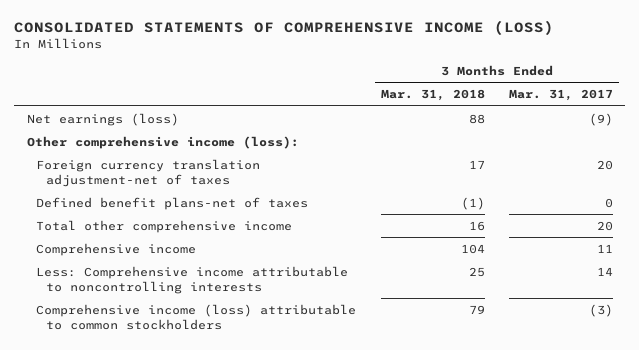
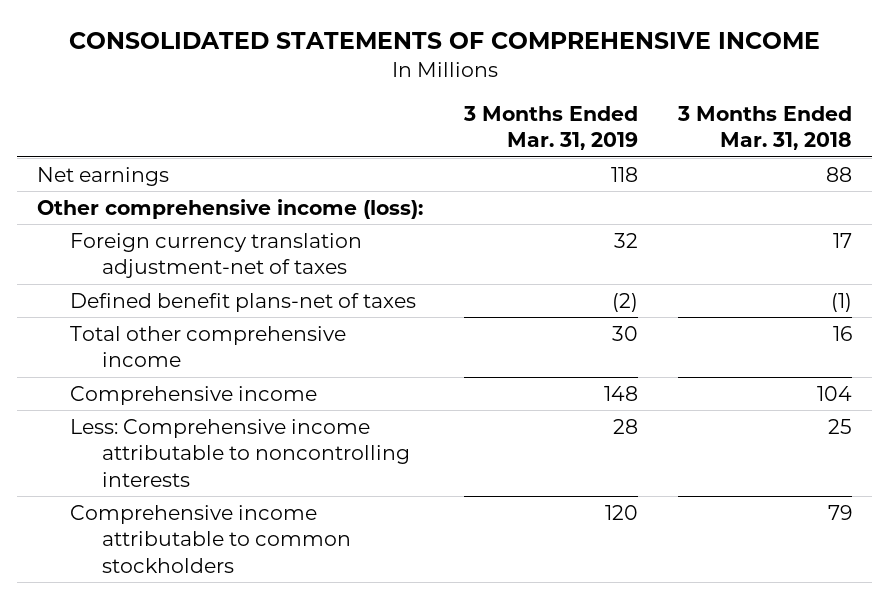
- CONSOLIDATED STATEMENTS OF COMPREHENSIVE INCOME (LOSS)
+ CONSOLIDATED STATEMENTS OF COMPREHENSIVE INCOME
- | 3 Months Ended Mar. 31, 2018 | 3 Months Ended Mar. 31, 2017
+ | 3 Months Ended Mar. 31, 2019 | 3 Months Ended Mar. 31, 2018
- Net earnings (loss) | 88 | (9)
+ Net earnings | 118 | 88
- Comprehensive income (loss) attributable to common stockholders | 79 | (3)
+ Comprehensive income attributable to common stockholders | 120 | 79

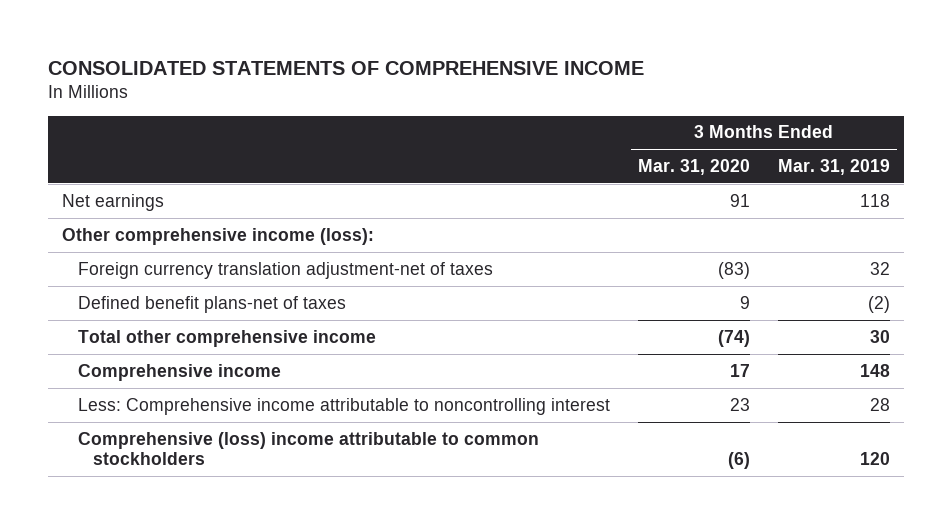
- | 3 Months Ended Mar. 31, 2019 | 3 Months Ended Mar. 31, 2018
+ | 3 Months Ended Mar. 31, 2020 | 3 Months Ended Mar. 31, 2019
- Less: Comprehensive income attributable to noncontrolling interests | 28 | 25
- Comprehensive income attributable to common stockholders | 120 | 79
+ Less: Comprehensive income attributable to noncontrolling interest | 23 | 28
+ Comprehensive (loss) income attributable to common stockholders | (6) | 120

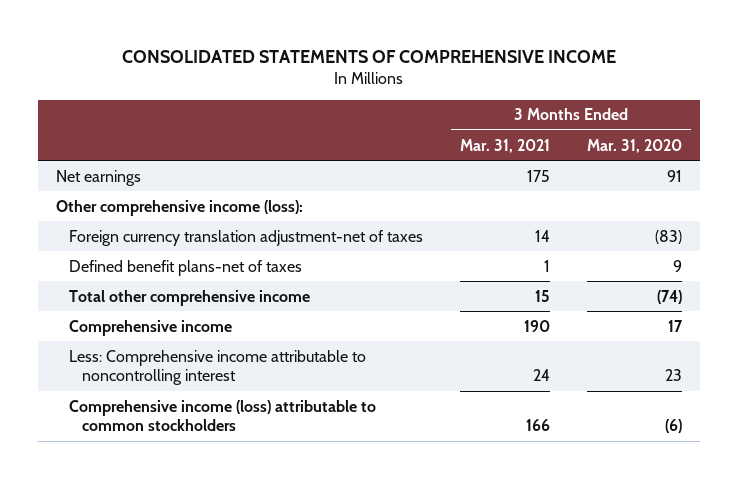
- | 3 Months Ended Mar. 31, 2020 | 3 Months Ended Mar. 31, 2019
+ | 3 Months Ended Mar. 31, 2021 | 3 Months Ended Mar. 31, 2020
- Comprehensive (loss) income attributable to common stockholders | (6) | 120
+ Comprehensive income (loss) attributable to common stockholders | 166 | (6)

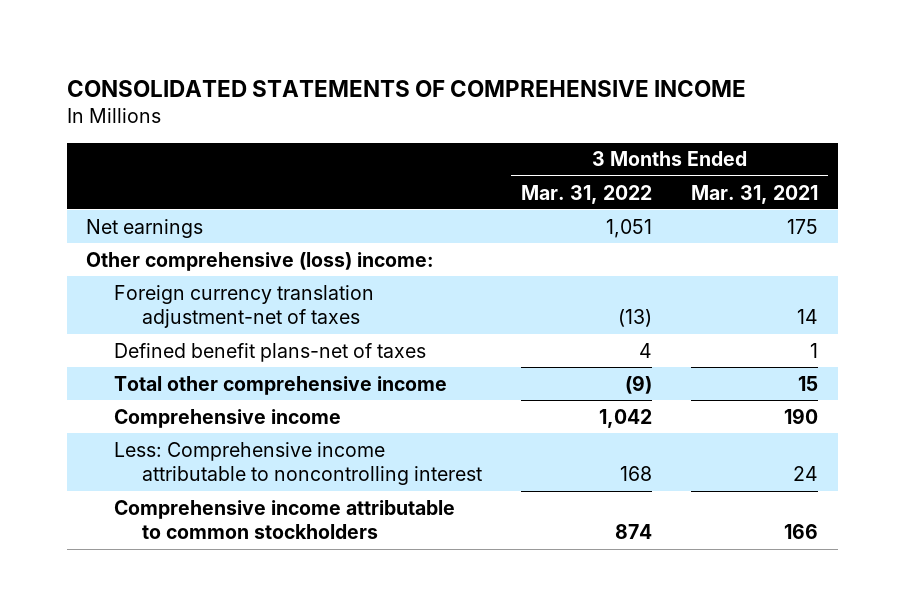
- | 3 Months Ended Mar. 31, 2021 | 3 Months Ended Mar. 31, 2020
+ | 3 Months Ended Mar. 31, 2022 | 3 Months Ended Mar. 31, 2021
- Other comprehensive income (loss):
+ Other comprehensive (loss) income:
- Comprehensive income (loss) attributable to common stockholders | 166 | (6)
+ Comprehensive income attributable to common stockholders | 874 | 166

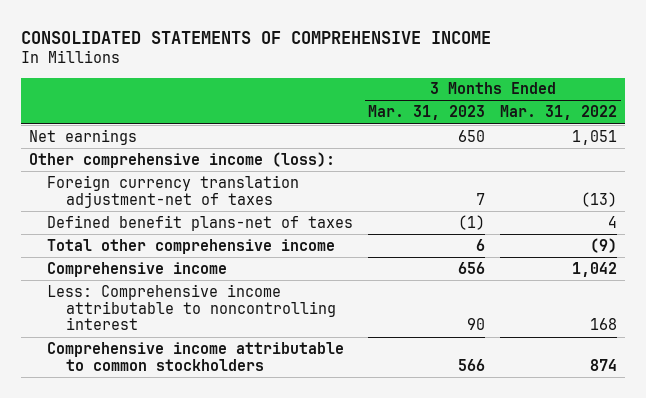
- | 3 Months Ended Mar. 31, 2022 | 3 Months Ended Mar. 31, 2021
+ | 3 Months Ended Mar. 31, 2023 | 3 Months Ended Mar. 31, 2022
- Other comprehensive (loss) income:
+ Other comprehensive income (loss):

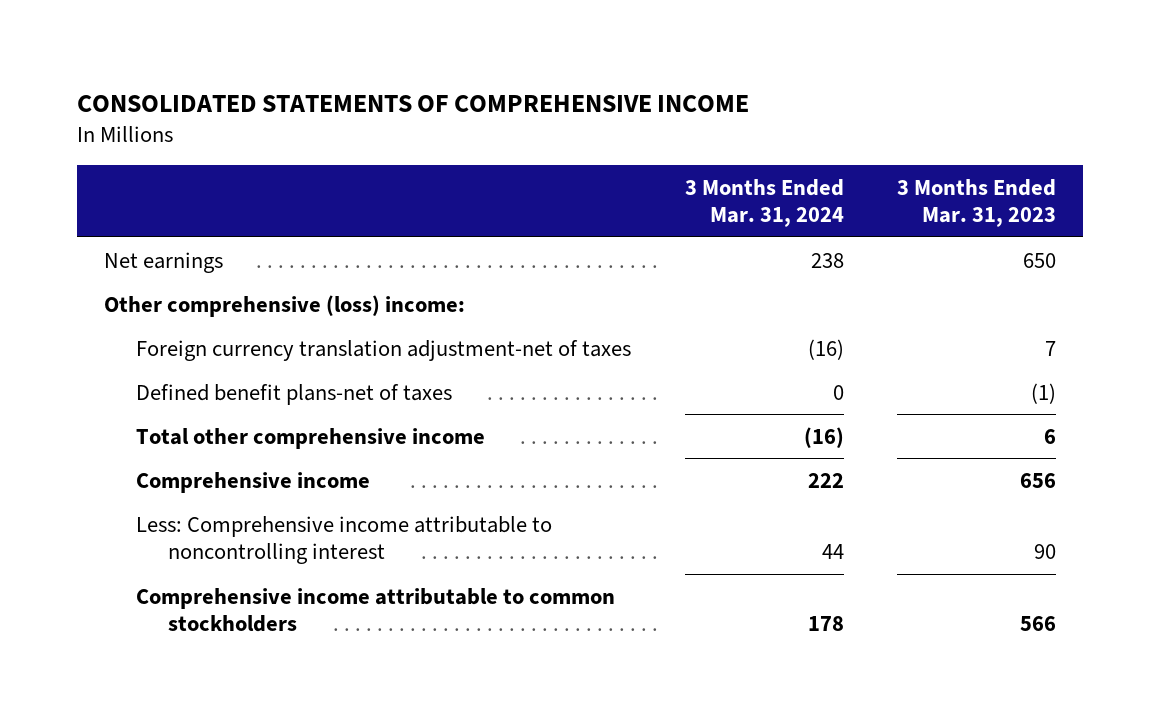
- | 3 Months Ended Mar. 31, 2023 | 3 Months Ended Mar. 31, 2022
+ | 3 Months Ended Mar. 31, 2024 | 3 Months Ended Mar. 31, 2023
- Other comprehensive income (loss):
+ Other comprehensive (loss) income:

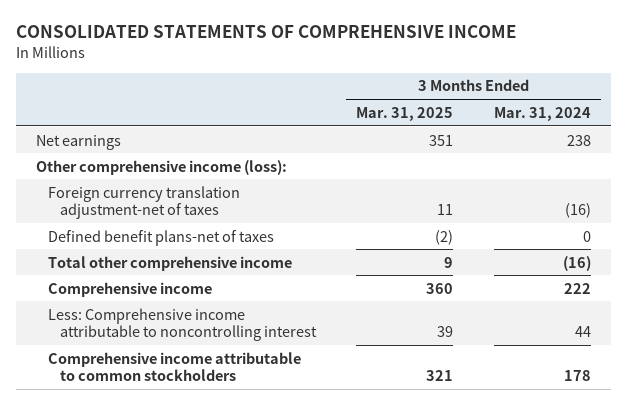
- | 3 Months Ended Mar. 31, 2024 | 3 Months Ended Mar. 31, 2023
+ | 3 Months Ended Mar. 31, 2025 | 3 Months Ended Mar. 31, 2024
- Other comprehensive (loss) income:
+ Other comprehensive income (loss):

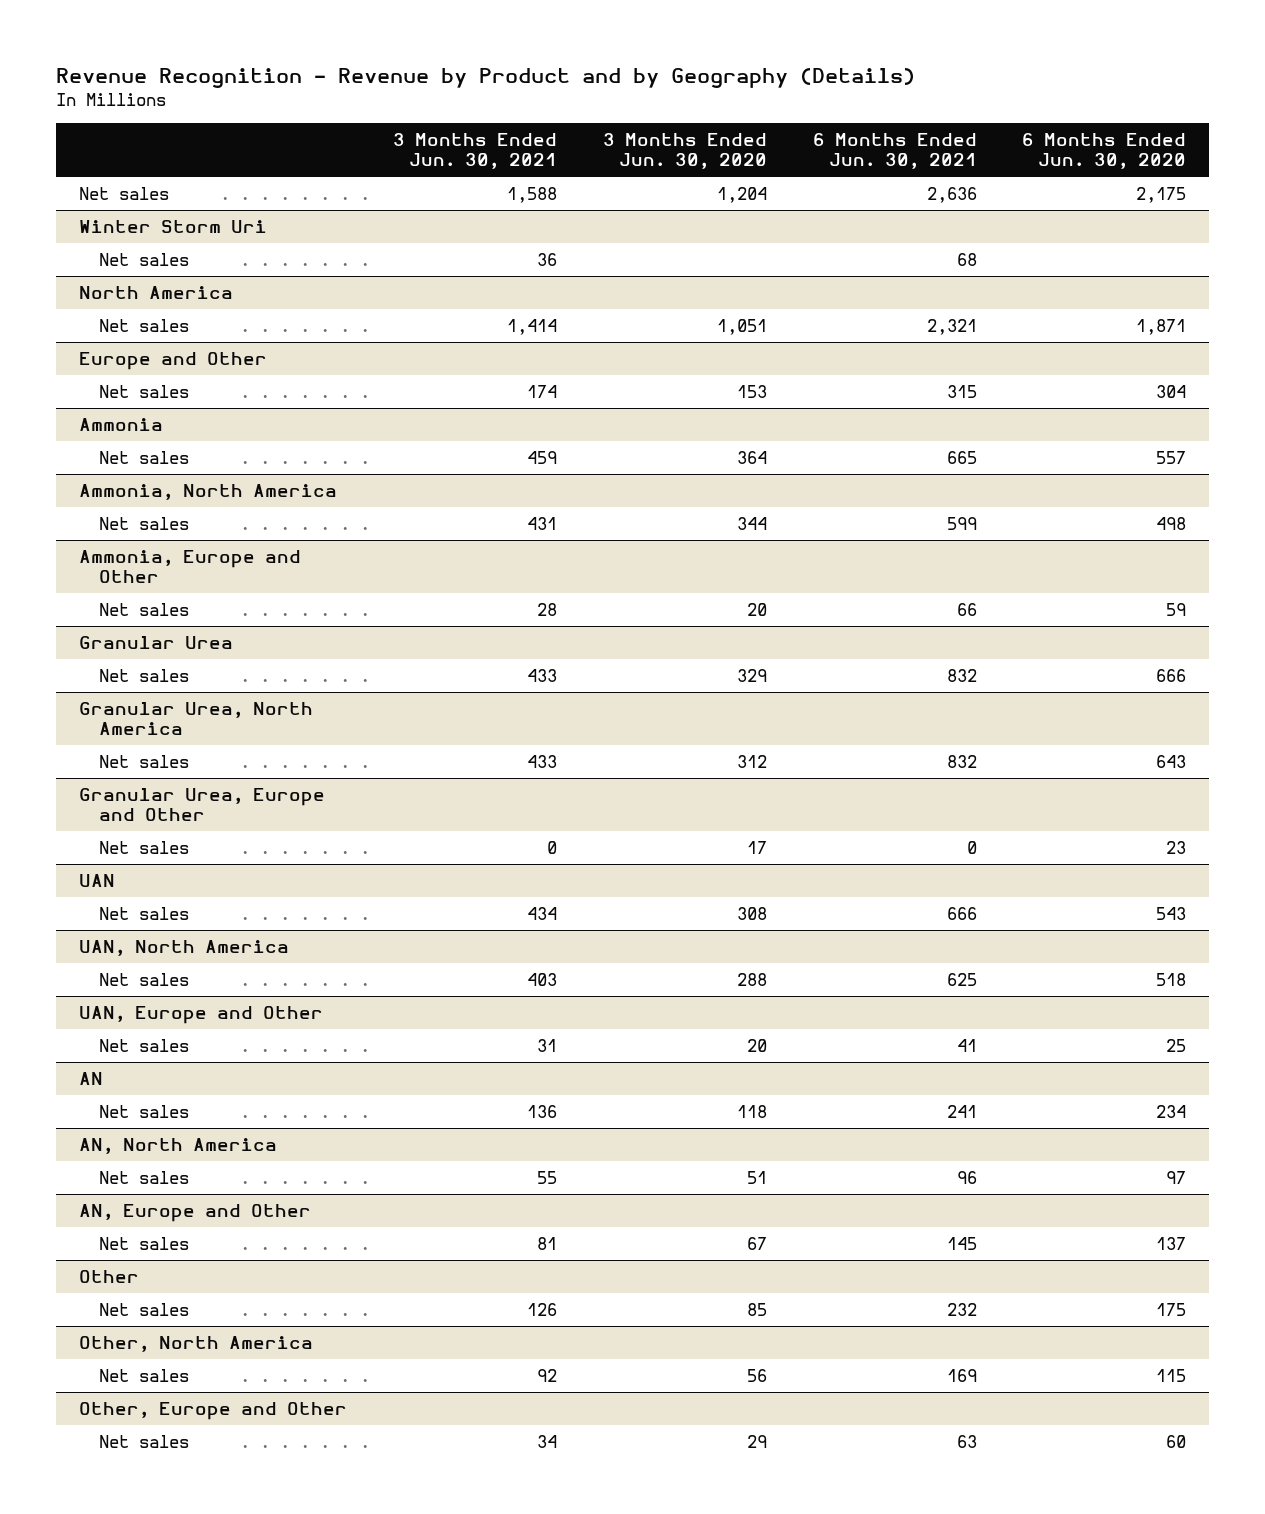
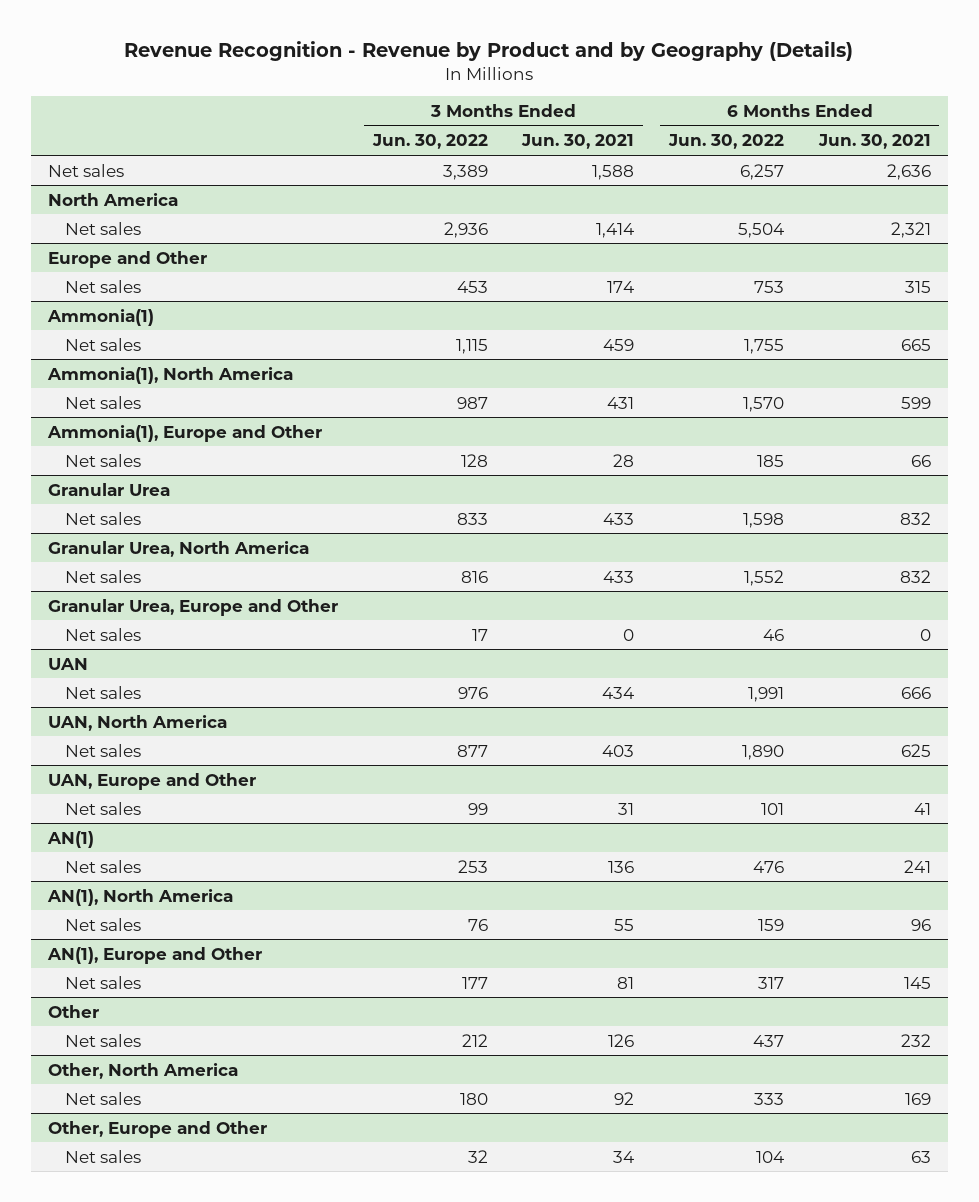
- | 3 Months Ended Jun. 30, 2021 | 3 Months Ended Jun. 30, 2020 | 6 Months Ended Jun. 30, 2021 | 6 Months Ended Jun. 30, 2020
+ | 3 Months Ended Jun. 30, 2022 | 3 Months Ended Jun. 30, 2021 | 6 Months Ended Jun. 30, 2022 | 6 Months Ended Jun. 30, 2021
- Winter Storm Uri
- Net sales | 36 | | 68 |
- Ammonia
+ Ammonia(1)
- Ammonia, North America
+ Ammonia(1), North America
- Ammonia, Europe and Other
+ Ammonia(1), Europe and Other
- AN
+ AN(1)
- AN, North America
+ AN(1), North America
- AN, Europe and Other
+ AN(1), Europe and Other

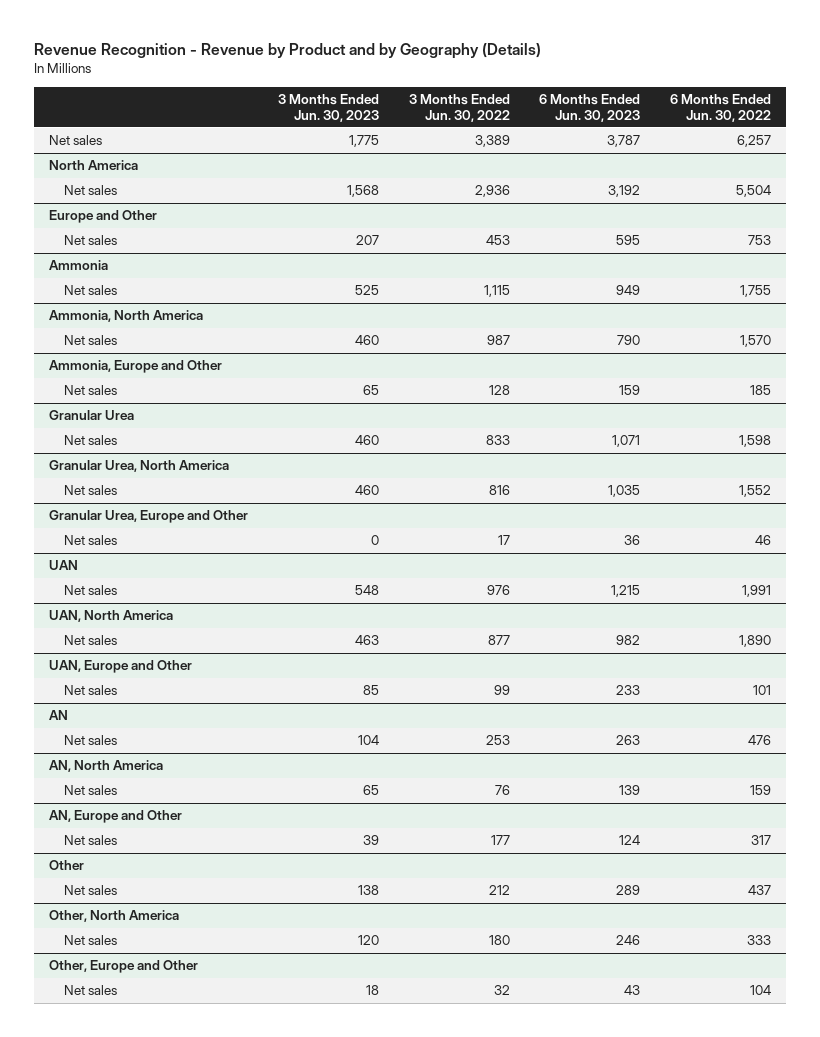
- | 3 Months Ended Jun. 30, 2022 | 3 Months Ended Jun. 30, 2021 | 6 Months Ended Jun. 30, 2022 | 6 Months Ended Jun. 30, 2021
+ | 3 Months Ended Jun. 30, 2023 | 3 Months Ended Jun. 30, 2022 | 6 Months Ended Jun. 30, 2023 | 6 Months Ended Jun. 30, 2022
- Ammonia(1)
+ Ammonia
- Ammonia(1), North America
+ Ammonia, North America
- Ammonia(1), Europe and Other
+ Ammonia, Europe and Other
- AN(1)
+ AN
- AN(1), North America
+ AN, North America
- AN(1), Europe and Other
+ AN, Europe and Other

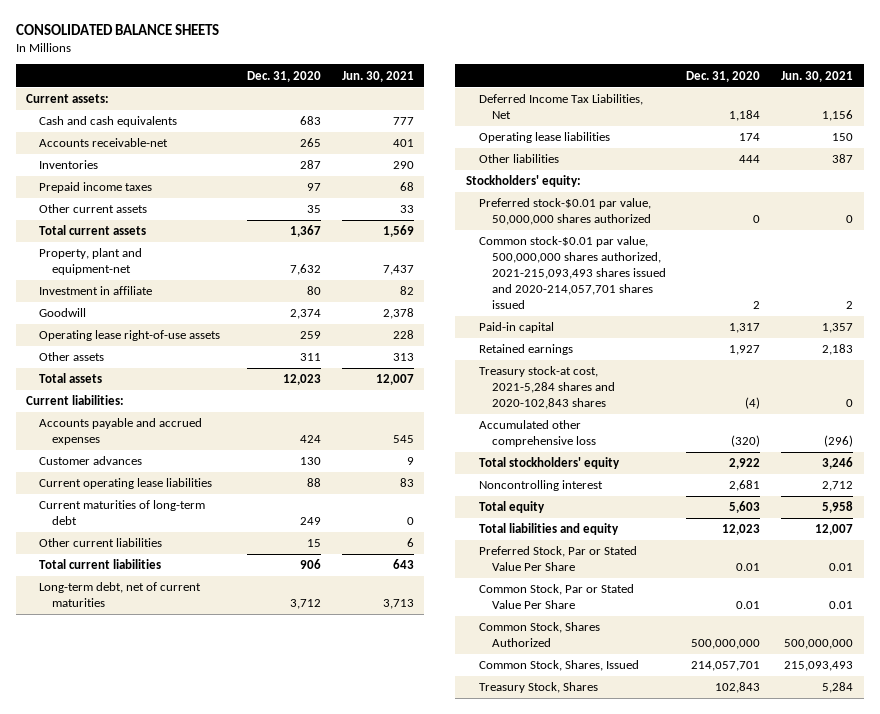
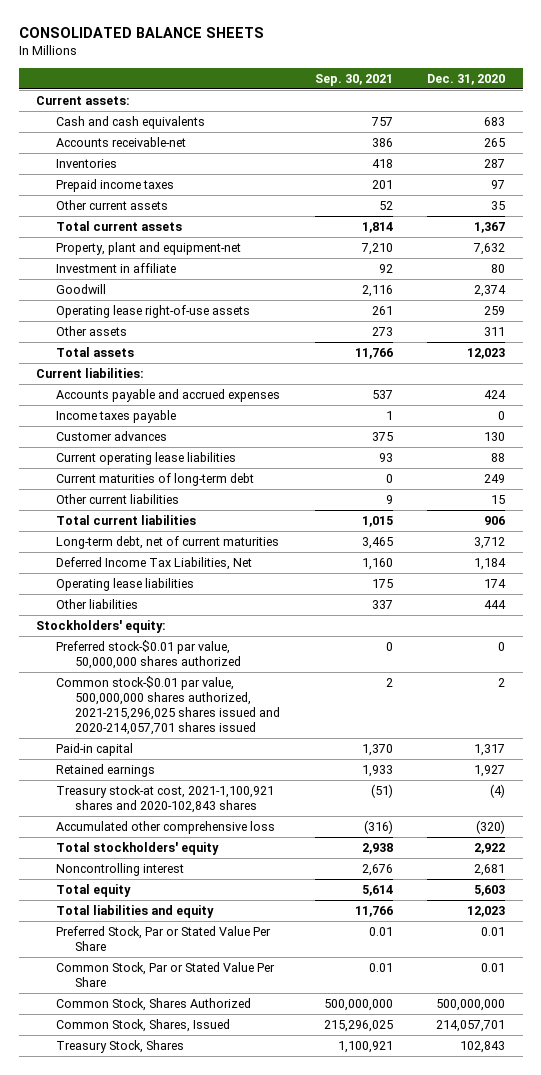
- | Dec. 31, 2020 | Jun. 30, 2021
+ | Sep. 30, 2021 | Dec. 31, 2020
+ Income taxes payable | 1 | 0
- Common stock-$0.01 par value, 500,000,000 shares authorized, 2021-215,093,493 shares issued and 2020-214,057,701 shares issued | 2 | 2
+ Common stock-$0.01 par value, 500,000,000 shares authorized, 2021-215,296,025 shares issued and 2020-214,057,701 shares issued | 2 | 2
- Treasury stock-at cost, 2021-5,284 shares and 2020-102,843 shares | (4) | 0
+ Treasury stock-at cost, 2021-1,100,921 shares and 2020-102,843 shares | (51) | (4)

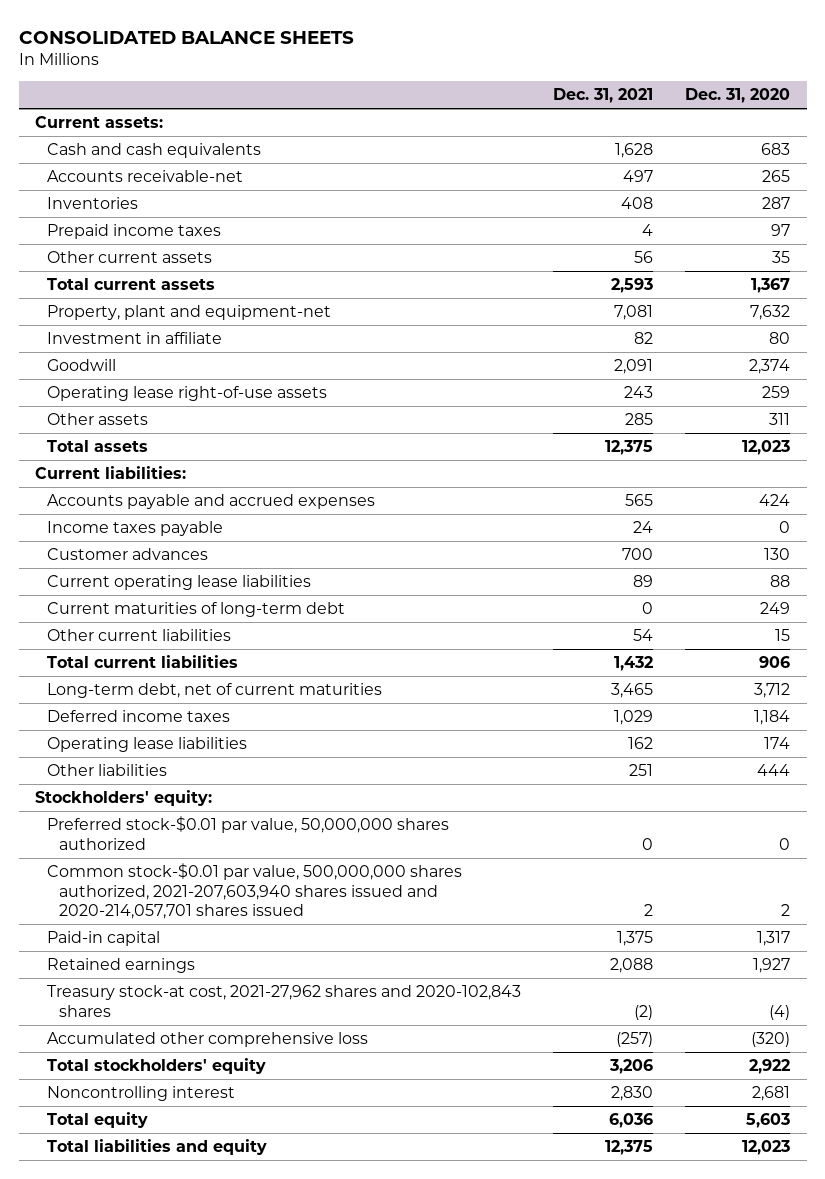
- | Sep. 30, 2021 | Dec. 31, 2020
+ | Dec. 31, 2021 | Dec. 31, 2020
- Deferred Income Tax Liabilities, Net | 1,160 | 1,184
+ Deferred income taxes | 1,029 | 1,184
- Common stock-$0.01 par value, 500,000,000 shares authorized, 2021-215,296,025 shares issued and 2020-214,057,701 shares issued | 2 | 2
+ Common stock-$0.01 par value, 500,000,000 shares authorized, 2021-207,603,940 shares issued and 2020-214,057,701 shares issued | 2 | 2
- Treasury stock-at cost, 2021-1,100,921 shares and 2020-102,843 shares | (51) | (4)
+ Treasury stock-at cost, 2021-27,962 shares and 2020-102,843 shares | (2) | (4)
- Preferred Stock, Par or Stated Value Per Share | 0.01 | 0.01
- Common Stock, Par or Stated Value Per Share | 0.01 | 0.01
- Common Stock, Shares Authorized | 500,000,000 | 500,000,000
- Common Stock, Shares, Issued | 215,296,025 | 214,057,701
- Treasury Stock, Shares | 1,100,921 | 102,843

